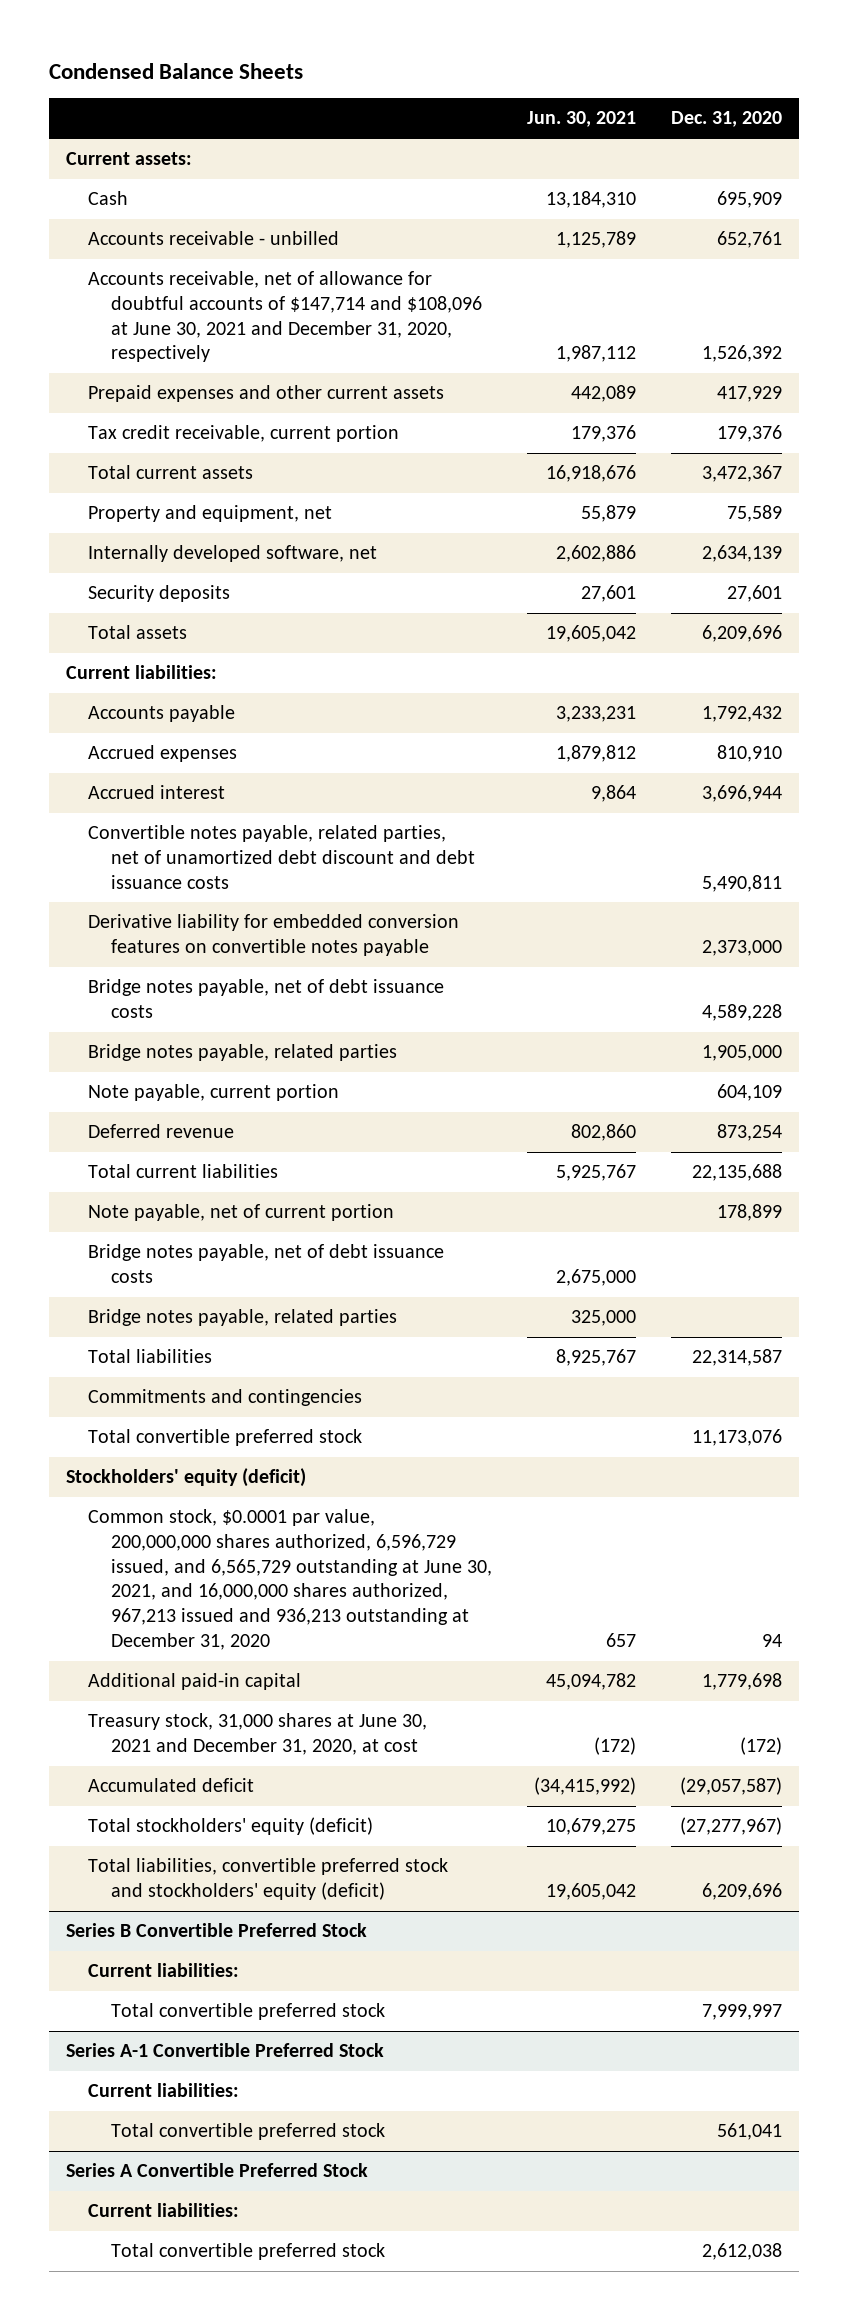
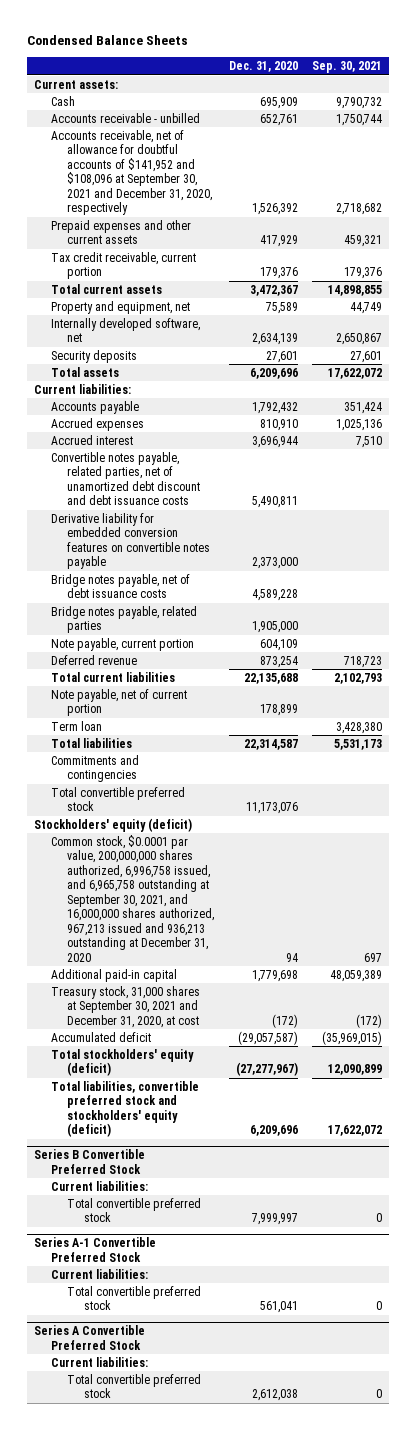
- | Jun. 30, 2021 | Dec. 31, 2020
+ | Dec. 31, 2020 | Sep. 30, 2021
- Accounts receivable, net of allowance for doubtful accounts of $147,714 and $108,096 at June 30, 2021 and December 31, 2020, respectively | 1,987,112 | 1,526,392
+ Accounts receivable, net of allowance for doubtful accounts of $141,952 and $108,096 at September 30, 2021 and December 31, 2020, respectively | 1,526,392 | 2,718,682
- Bridge notes payable, net of debt issuance costs | 2,675,000 |
- Bridge notes payable, related parties | 325,000 |
+ Term loan | | 3,428,380
- Common stock, $0.0001 par value, 200,000,000 shares authorized, 6,596,729 issued, and 6,565,729 outstanding at June 30, 2021, and 16,000,000 shares authorized, 967,213 issued and 936,213 outstanding at December 31, 2020 | 657 | 94
+ Common stock, $0.0001 par value, 200,000,000 shares authorized, 6,996,758 issued, and 6,965,758 outstanding at September 30, 2021, and 16,000,000 shares authorized, 967,213 issued and 936,213 outstanding at December 31, 2020 | 94 | 697
- Treasury stock, 31,000 shares at June 30, 2021 and December 31, 2020, at cost | (172) | (172)
+ Treasury stock, 31,000 shares at September 30, 2021 and December 31, 2020, at cost | (172) | (172)

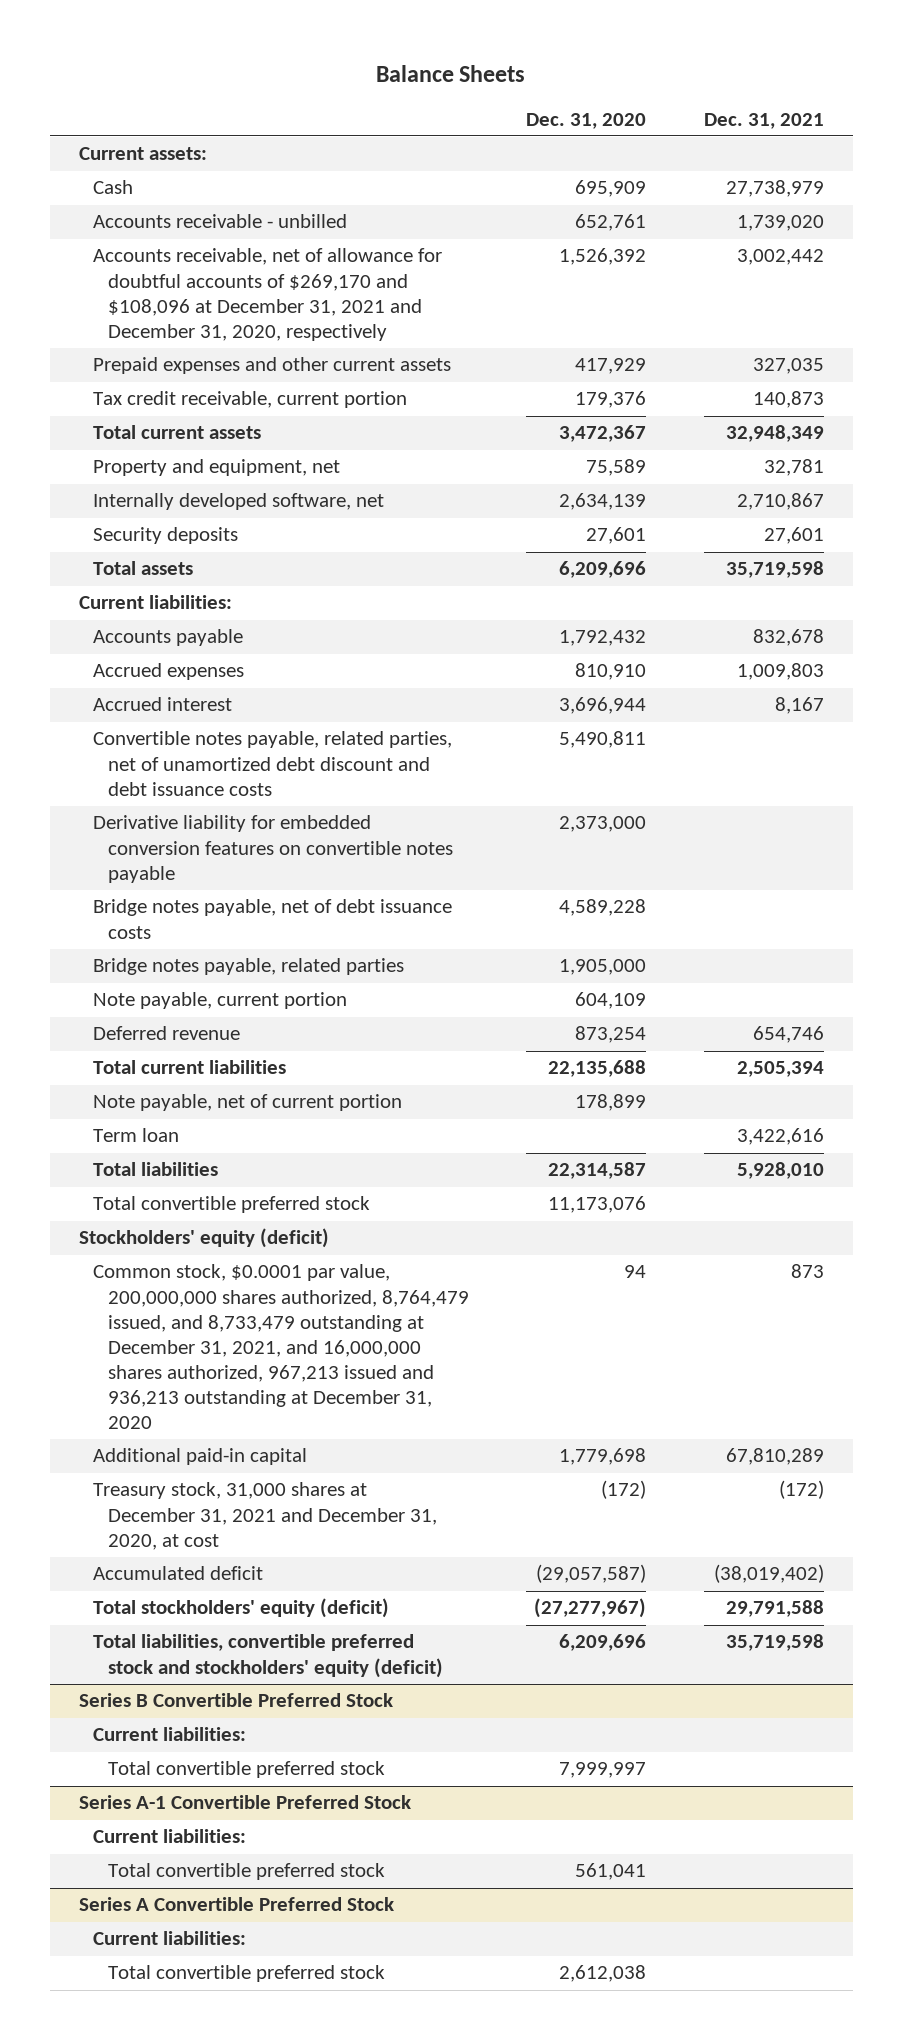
- Condensed Balance Sheets
+ Balance Sheets
- | Dec. 31, 2020 | Sep. 30, 2021
+ | Dec. 31, 2020 | Dec. 31, 2021
- Accounts receivable, net of allowance for doubtful accounts of $141,952 and $108,096 at September 30, 2021 and December 31, 2020, respectively | 1,526,392 | 2,718,682
+ Accounts receivable, net of allowance for doubtful accounts of $269,170 and $108,096 at December 31, 2021 and December 31, 2020, respectively | 1,526,392 | 3,002,442
- Commitments and contingencies
- Common stock, $0.0001 par value, 200,000,000 shares authorized, 6,996,758 issued, and 6,965,758 outstanding at September 30, 2021, and 16,000,000 shares authorized, 967,213 issued and 936,213 outstanding at December 31, 2020 | 94 | 697
+ Common stock, $0.0001 par value, 200,000,000 shares authorized, 8,764,479 issued, and 8,733,479 outstanding at December 31, 2021, and 16,000,000 shares authorized, 967,213 issued and 936,213 outstanding at December 31, 2020 | 94 | 873
- Treasury stock, 31,000 shares at September 30, 2021 and December 31, 2020, at cost | (172) | (172)
+ Treasury stock, 31,000 shares at December 31, 2021 and December 31, 2020, at cost | (172) | (172)

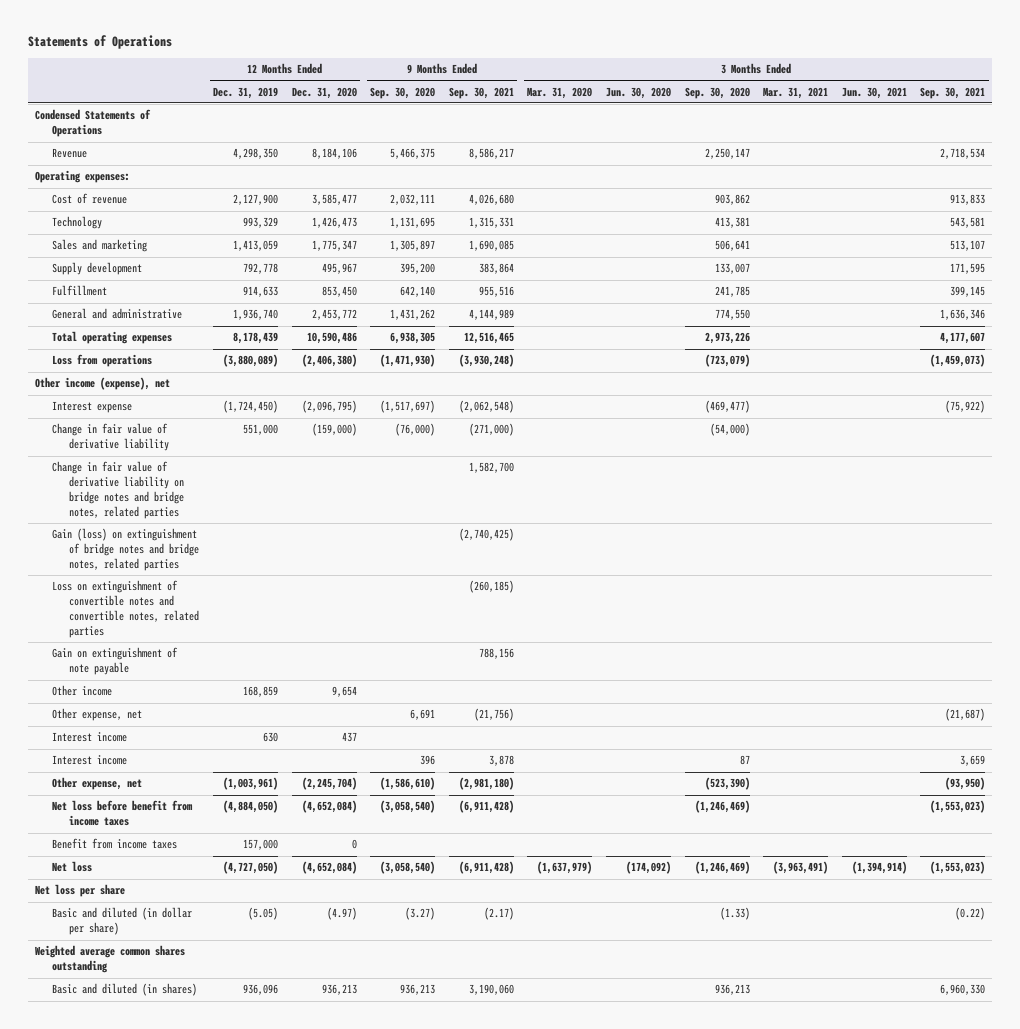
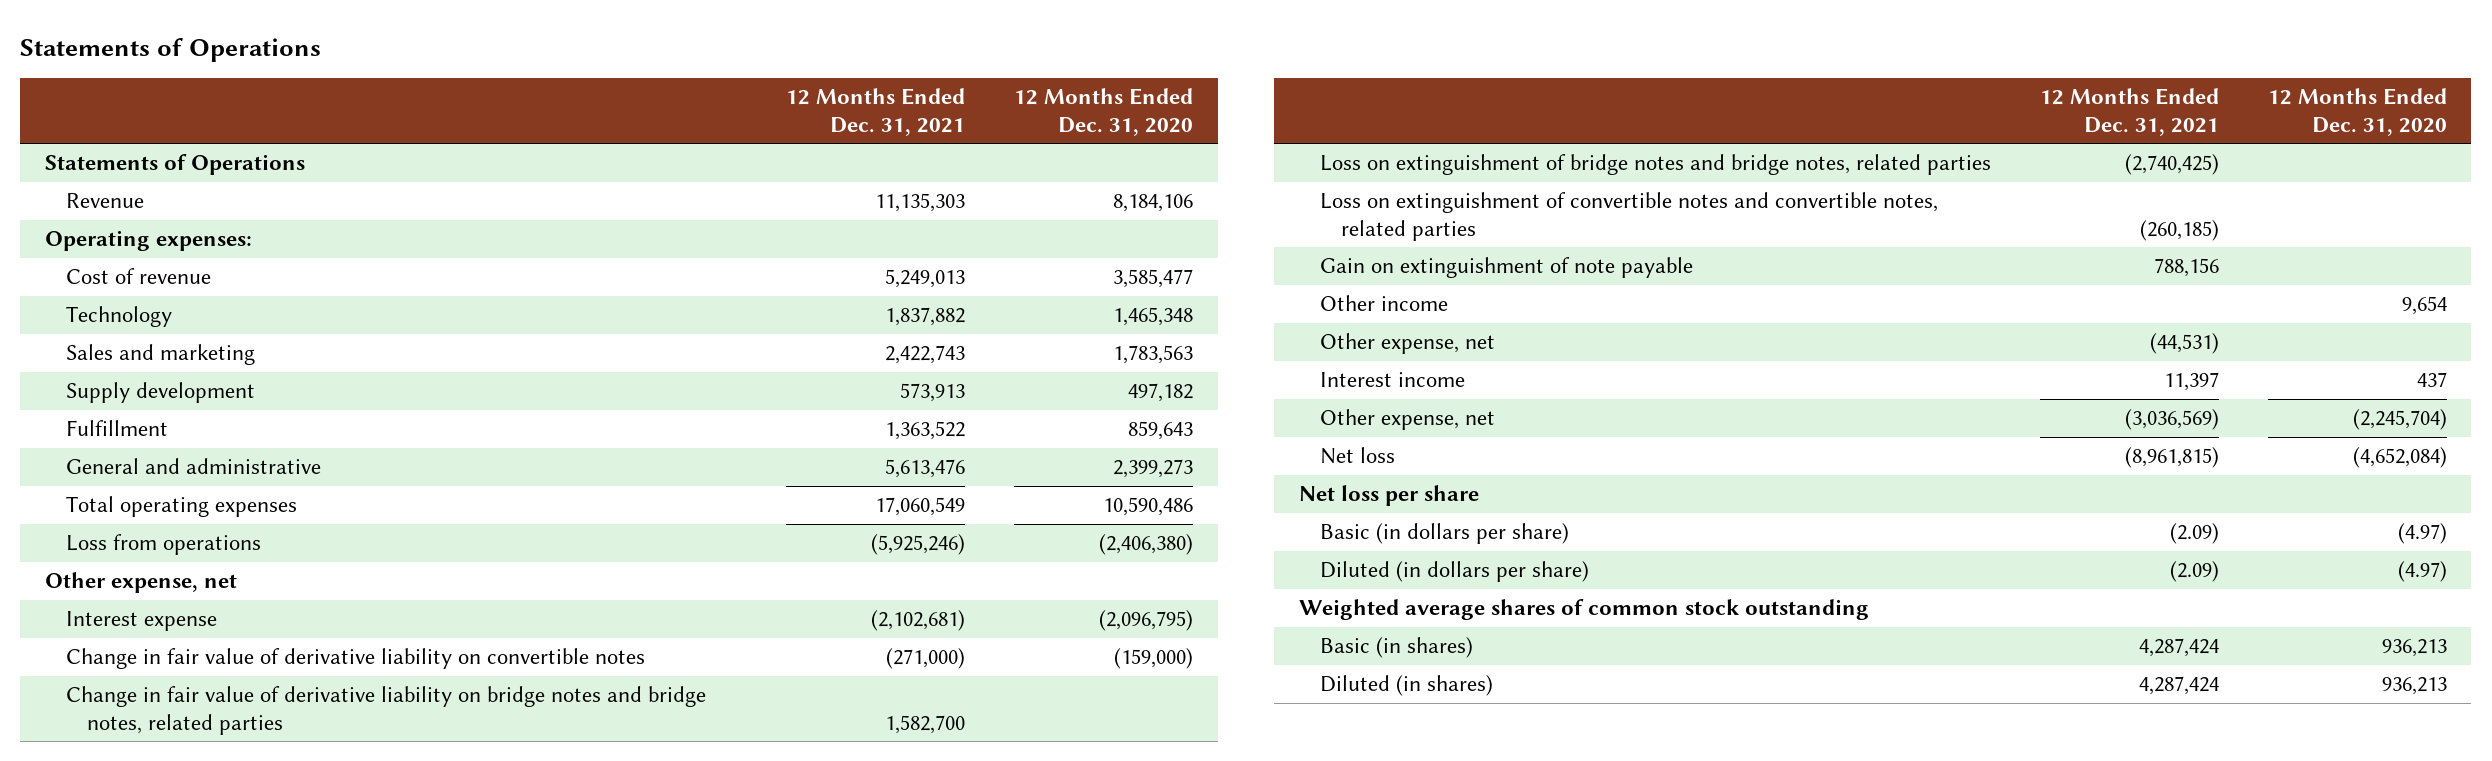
- | 12 Months Ended Dec. 31, 2019 | 12 Months Ended Dec. 31, 2020 | 9 Months Ended Sep. 30, 2020 | 9 Months Ended Sep. 30, 2021 | 3 Months Ended Mar. 31, 2020 | 3 Months Ended Jun. 30, 2020 | 3 Months Ended Sep. 30, 2020 | 3 Months Ended Mar. 31, 2021 | 3 Months Ended Jun. 30, 2021 | 3 Months Ended Sep. 30, 2021
+ | 12 Months Ended Dec. 31, 2021 | 12 Months Ended Dec. 31, 2020
- Condensed Statements of Operations
+ Statements of Operations
- Technology | 993,329 | 1,426,473 | 1,131,695 | 1,315,331 | | | 413,381 | | | 543,581
- Sales and marketing | 1,413,059 | 1,775,347 | 1,305,897 | 1,690,085 | | | 506,641 | | | 513,107
- Supply development | 792,778 | 495,967 | 395,200 | 383,864 | | | 133,007 | | | 171,595
- Fulfillment | 914,633 | 853,450 | 642,140 | 955,516 | | | 241,785 | | | 399,145
- General and administrative | 1,936,740 | 2,453,772 | 1,431,262 | 4,144,989 | | | 774,550 | | | 1,636,346
+ Technology | 1,837,882 | 1,465,348
+ Sales and marketing | 2,422,743 | 1,783,563
+ Supply development | 573,913 | 497,182
+ Fulfillment | 1,363,522 | 859,643
+ General and administrative | 5,613,476 | 2,399,273
- Other income (expense), net
+ Other expense, net
- Change in fair value of derivative liability | 551,000 | (159,000) | (76,000) | (271,000) | | | (54,000) | | |
+ Change in fair value of derivative liability on convertible notes | (271,000) | (159,000)
- Gain (loss) on extinguishment of bridge notes and bridge notes, related parties | | | | (2,740,425) | | | | | |
+ Loss on extinguishment of bridge notes and bridge notes, related parties | (2,740,425) |
- Interest income | | | 396 | 3,878 | | | 87 | | | 3,659
- Net loss before benefit from income taxes | (4,884,050) | (4,652,084) | (3,058,540) | (6,911,428) | | | (1,246,469) | | | (1,553,023)
- Benefit from income taxes | 157,000 | 0 | | | | | | | |
- Basic and diluted (in dollar per share) | (5.05) | (4.97) | (3.27) | (2.17) | | | (1.33) | | | (0.22)
- Weighted average common shares outstanding
- Basic and diluted (in shares) | 936,096 | 936,213 | 936,213 | 3,190,060 | | | 936,213 | | | 6,960,330
+ Basic (in dollars per share) | (2.09) | (4.97)
+ Diluted (in dollars per share) | (2.09) | (4.97)
+ Weighted average shares of common stock outstanding
+ Basic (in shares) | 4,287,424 | 936,213
+ Diluted (in shares) | 4,287,424 | 936,213

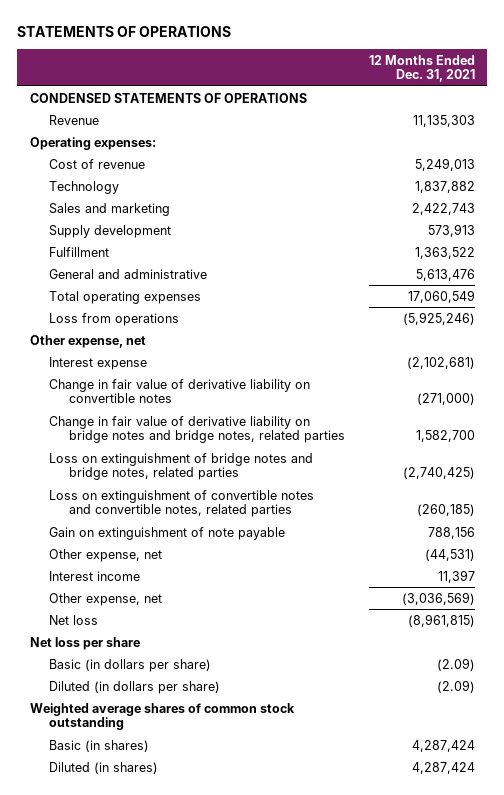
- Statements of Operations
+ STATEMENTS OF OPERATIONS
- | 12 Months Ended Dec. 31, 2021 | 12 Months Ended Dec. 31, 2020
+ | 12 Months Ended Dec. 31, 2021
- Statements of Operations
+ CONDENSED STATEMENTS OF OPERATIONS
- Other income | | 9,654

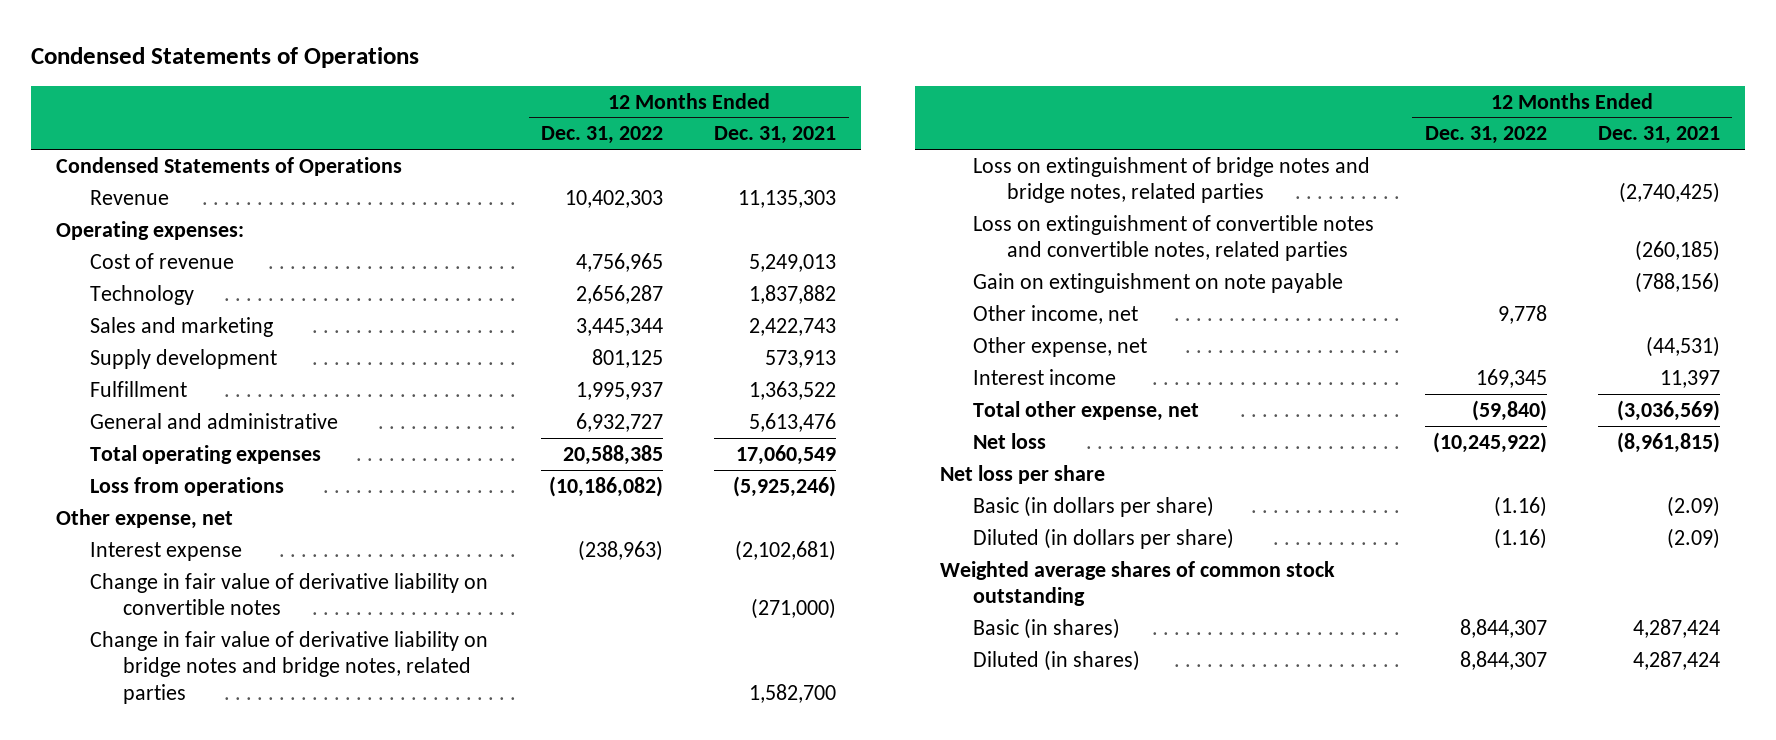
- STATEMENTS OF OPERATIONS
+ Condensed Statements of Operations
- | 12 Months Ended Dec. 31, 2021
+ | 12 Months Ended Dec. 31, 2022 | 12 Months Ended Dec. 31, 2021
- CONDENSED STATEMENTS OF OPERATIONS
+ Condensed Statements of Operations
- Gain on extinguishment of note payable | 788,156
+ Gain on extinguishment on note payable | | (788,156)
+ Other income, net | 9,778 |
- Other expense, net | (3,036,569)
+ Total other expense, net | (59,840) | (3,036,569)

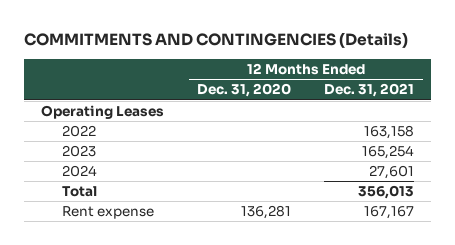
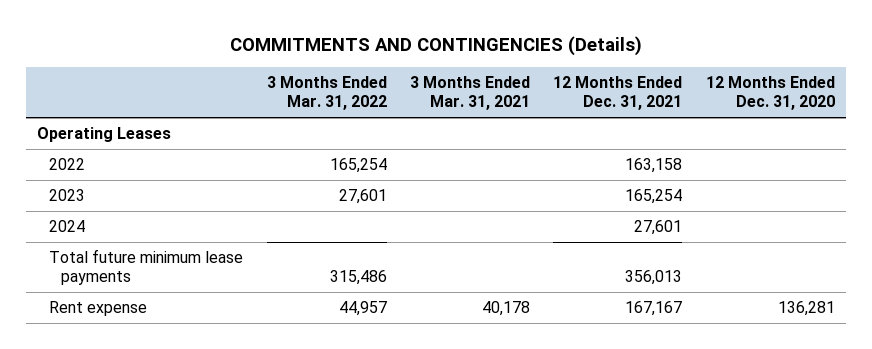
- | 12 Months Ended Dec. 31, 2020 | 12 Months Ended Dec. 31, 2021
+ | 3 Months Ended Mar. 31, 2022 | 3 Months Ended Mar. 31, 2021 | 12 Months Ended Dec. 31, 2021 | 12 Months Ended Dec. 31, 2020
- Total | | 356,013
+ Total future minimum lease payments | 315,486 | | 356,013 |

